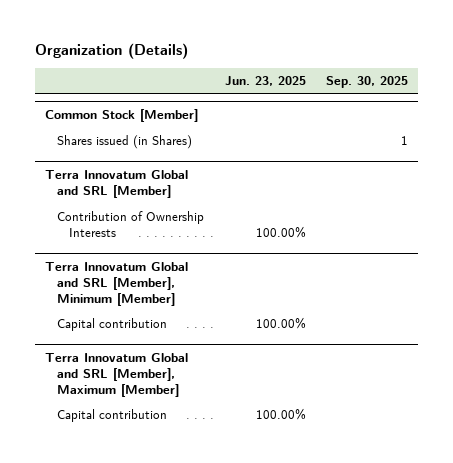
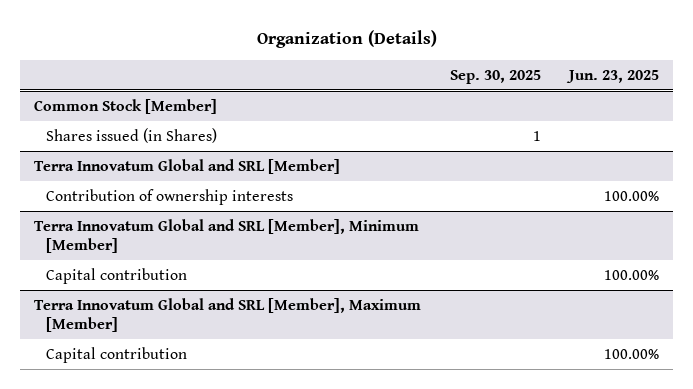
- | Jun. 23, 2025 | Sep. 30, 2025
+ | Sep. 30, 2025 | Jun. 23, 2025
@ Terra Innovatum Global and SRL [Member]
- Contribution of Ownership Interests | 100.00% |
+ Contribution of ownership interests | | 100.00%

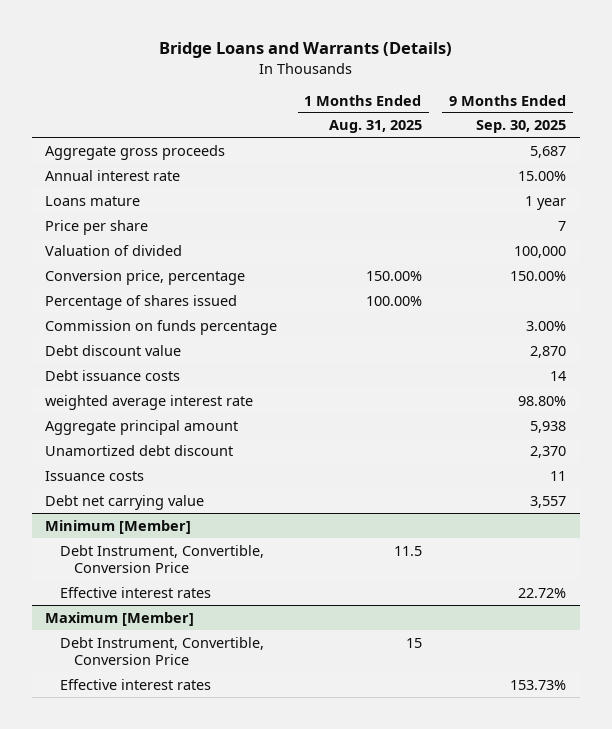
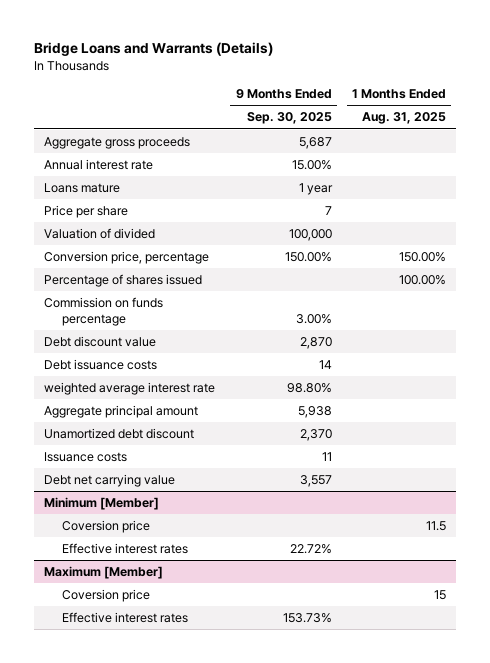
- | 1 Months Ended Aug. 31, 2025 | 9 Months Ended Sep. 30, 2025
+ | 9 Months Ended Sep. 30, 2025 | 1 Months Ended Aug. 31, 2025
@ Minimum [Member]
- Debt Instrument, Convertible, Conversion Price | 11.5 |
+ Coversion price | | 11.5
@ Maximum [Member]
- Debt Instrument, Convertible, Conversion Price | 15 |
+ Coversion price | | 15

